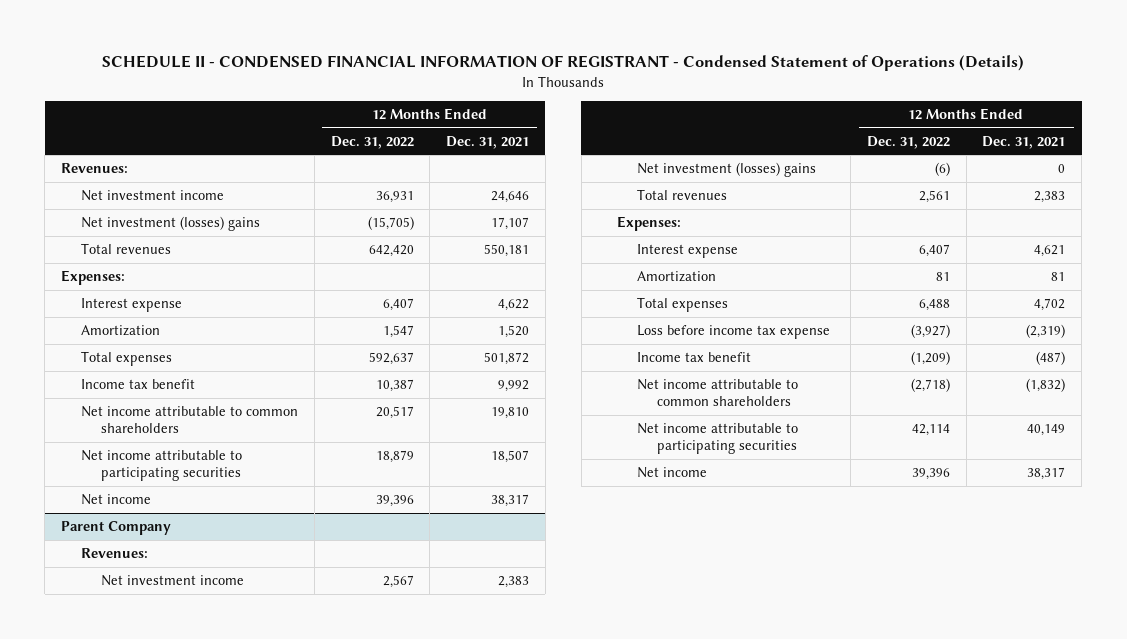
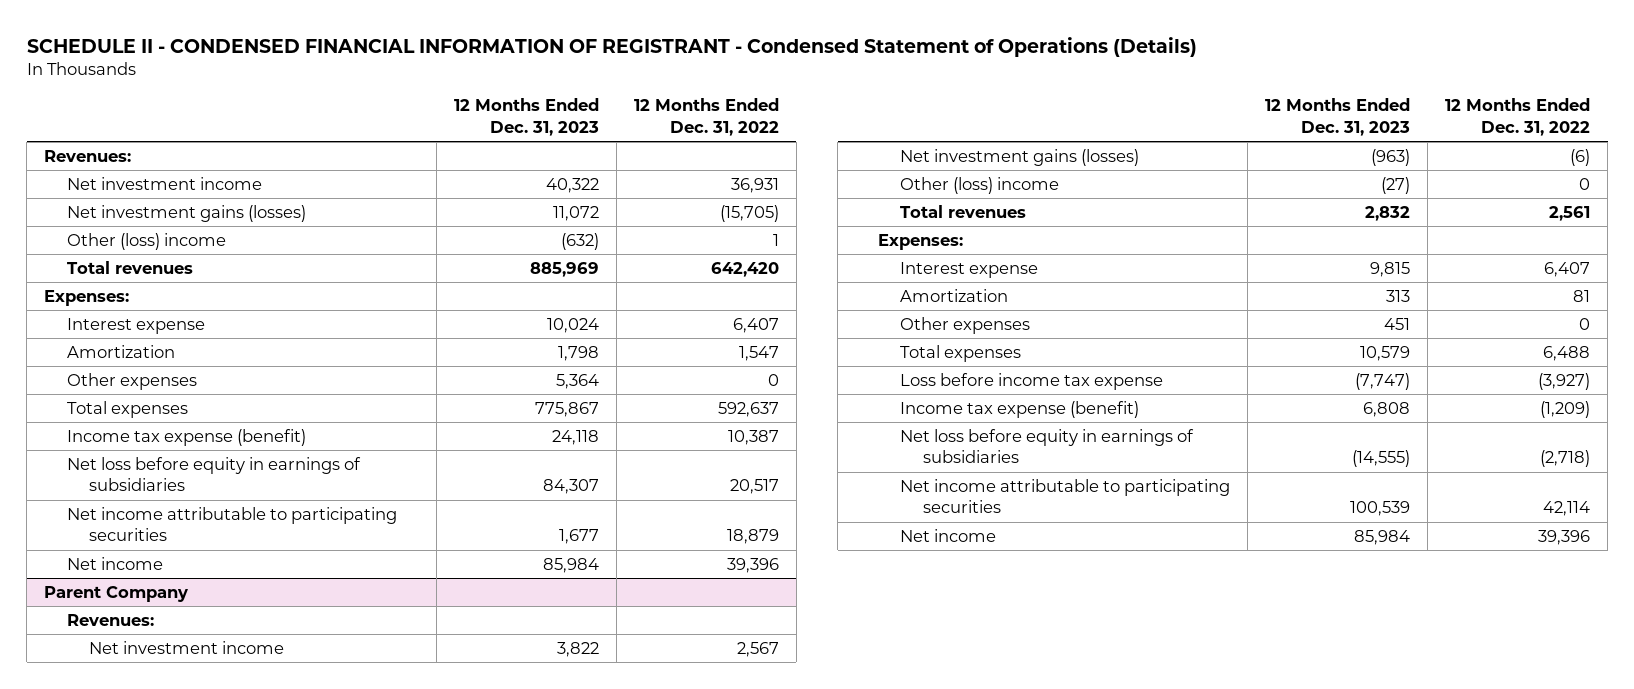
- | 12 Months Ended Dec. 31, 2022 | 12 Months Ended Dec. 31, 2021
+ | 12 Months Ended Dec. 31, 2023 | 12 Months Ended Dec. 31, 2022
- Net investment (losses) gains | (15,705) | 17,107
+ Net investment gains (losses) | 11,072 | (15,705)
+ Other (loss) income | (632) | 1
+ Other expenses | 5,364 | 0
- Income tax benefit | 10,387 | 9,992
- Net income attributable to common shareholders | 20,517 | 19,810
+ Income tax expense (benefit) | 24,118 | 10,387
+ Net loss before equity in earnings of subsidiaries | 84,307 | 20,517
@ Parent Company
- Net investment (losses) gains | (6) | 0
+ Net investment gains (losses) | (963) | (6)
+ Other (loss) income | (27) | 0
+ Other expenses | 451 | 0
- Income tax benefit | (1,209) | (487)
- Net income attributable to common shareholders | (2,718) | (1,832)
+ Income tax expense (benefit) | 6,808 | (1,209)
+ Net loss before equity in earnings of subsidiaries | (14,555) | (2,718)

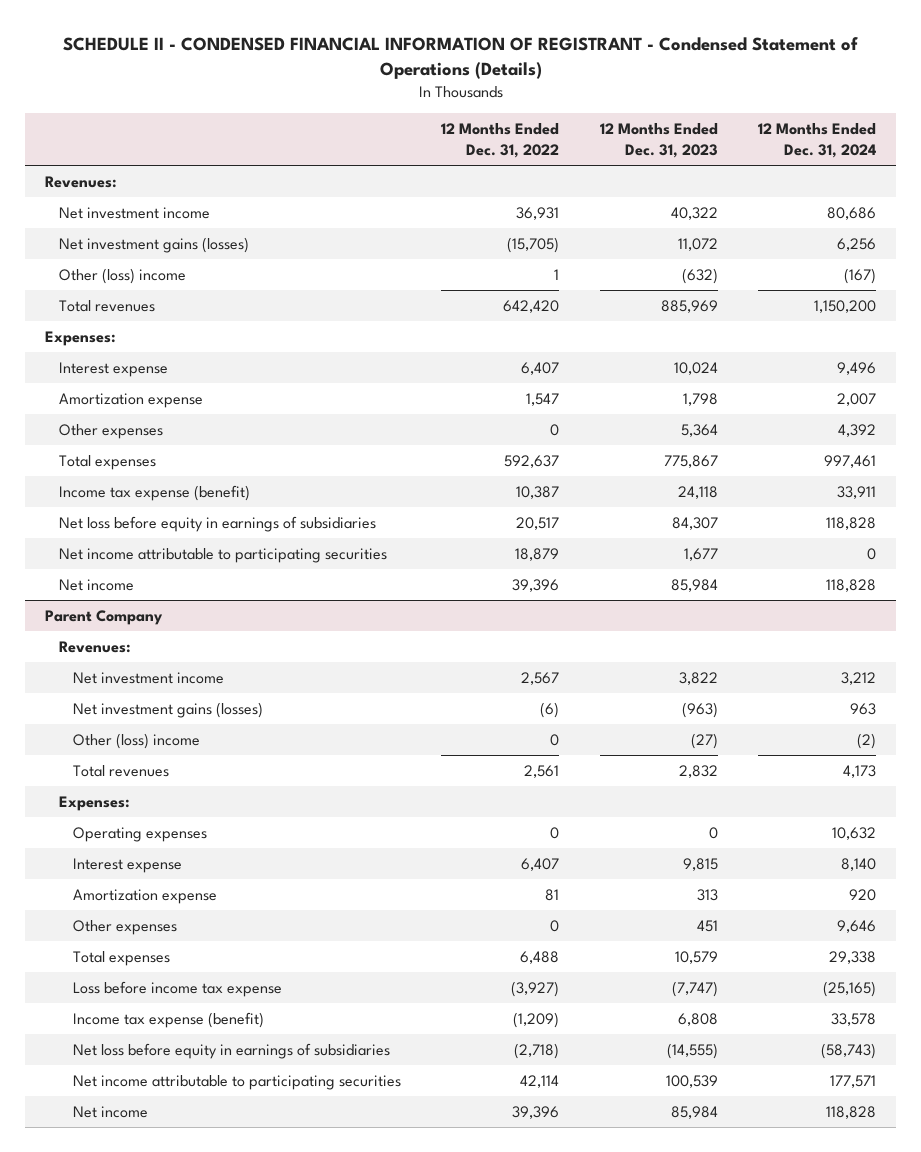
- | 12 Months Ended Dec. 31, 2023 | 12 Months Ended Dec. 31, 2022
+ | 12 Months Ended Dec. 31, 2022 | 12 Months Ended Dec. 31, 2023 | 12 Months Ended Dec. 31, 2024
- Amortization | 1,798 | 1,547
+ Amortization expense | 1,547 | 1,798 | 2,007
@ Parent Company
+ Operating expenses | 0 | 0 | 10,632
- Amortization | 313 | 81
+ Amortization expense | 81 | 313 | 920

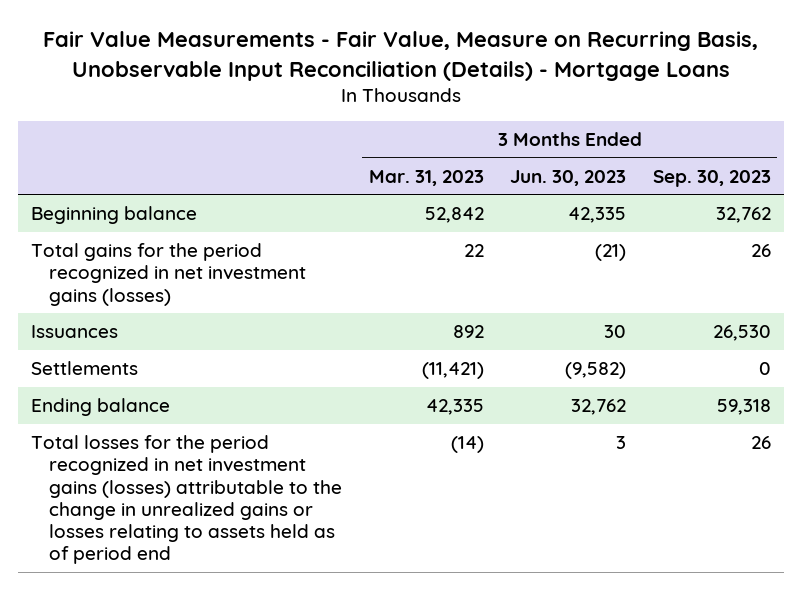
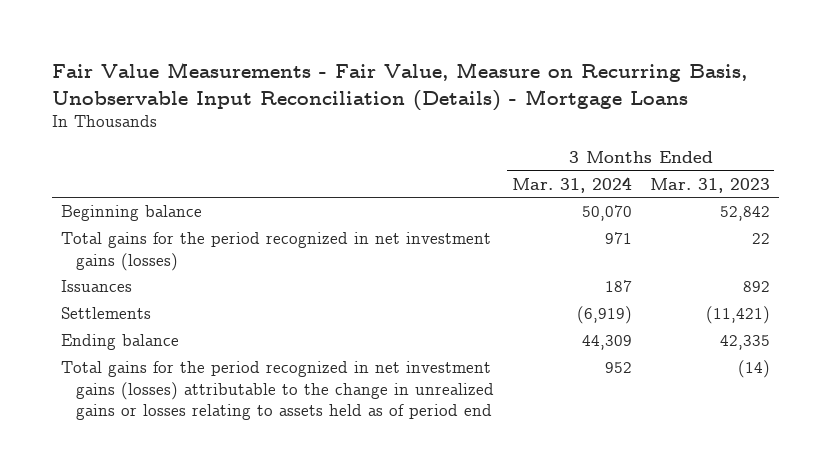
- | 3 Months Ended Mar. 31, 2023 | 3 Months Ended Jun. 30, 2023 | 3 Months Ended Sep. 30, 2023
+ | 3 Months Ended Mar. 31, 2024 | 3 Months Ended Mar. 31, 2023
- Total losses for the period recognized in net investment gains (losses) attributable to the change in unrealized gains or losses relating to assets held as of period end | (14) | 3 | 26
+ Total gains for the period recognized in net investment gains (losses) attributable to the change in unrealized gains or losses relating to assets held as of period end | 952 | (14)

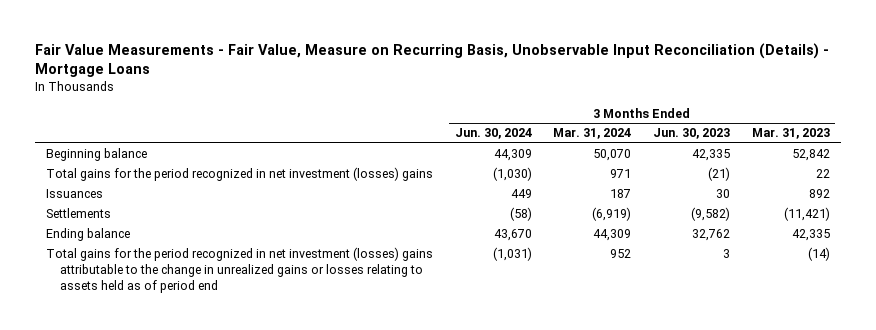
- | 3 Months Ended Mar. 31, 2024 | 3 Months Ended Mar. 31, 2023
+ | 3 Months Ended Jun. 30, 2024 | 3 Months Ended Mar. 31, 2024 | 3 Months Ended Jun. 30, 2023 | 3 Months Ended Mar. 31, 2023
- Total gains for the period recognized in net investment gains (losses) | 971 | 22
+ Total gains for the period recognized in net investment (losses) gains | (1,030) | 971 | (21) | 22
- Total gains for the period recognized in net investment gains (losses) attributable to the change in unrealized gains or losses relating to assets held as of period end | 952 | (14)
+ Total gains for the period recognized in net investment (losses) gains attributable to the change in unrealized gains or losses relating to assets held as of period end | (1,031) | 952 | 3 | (14)

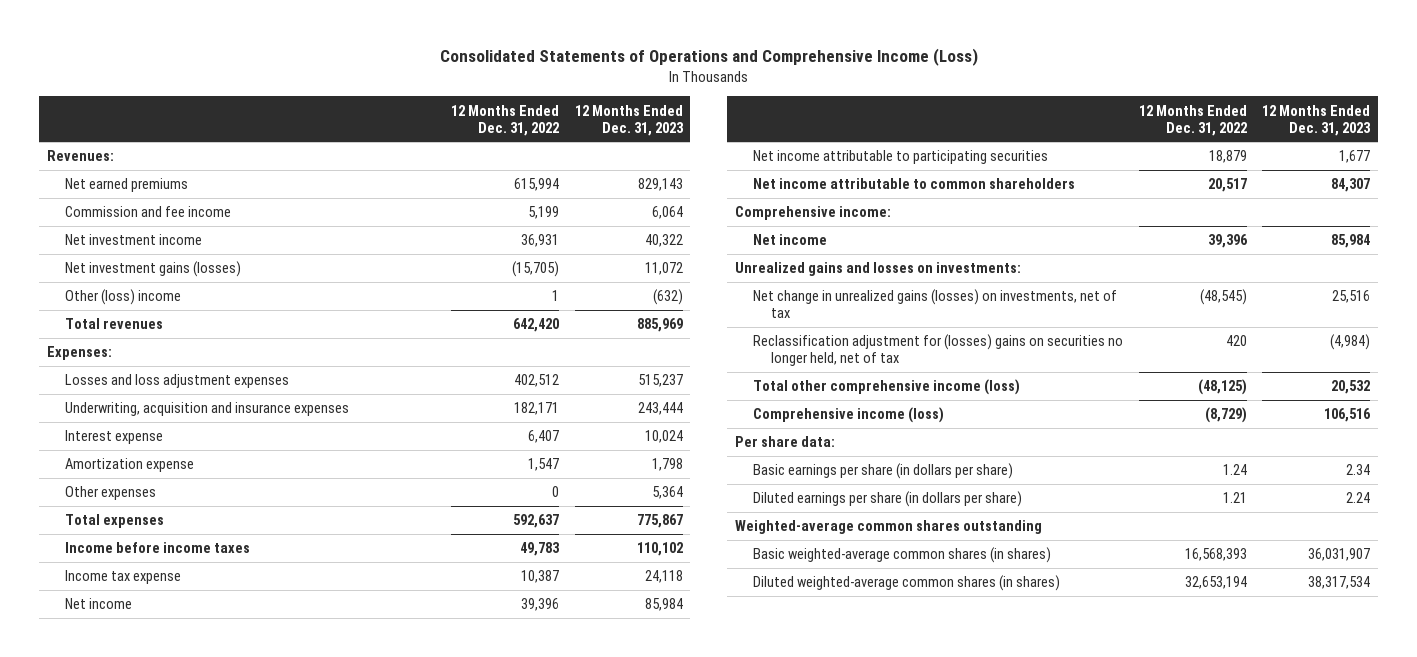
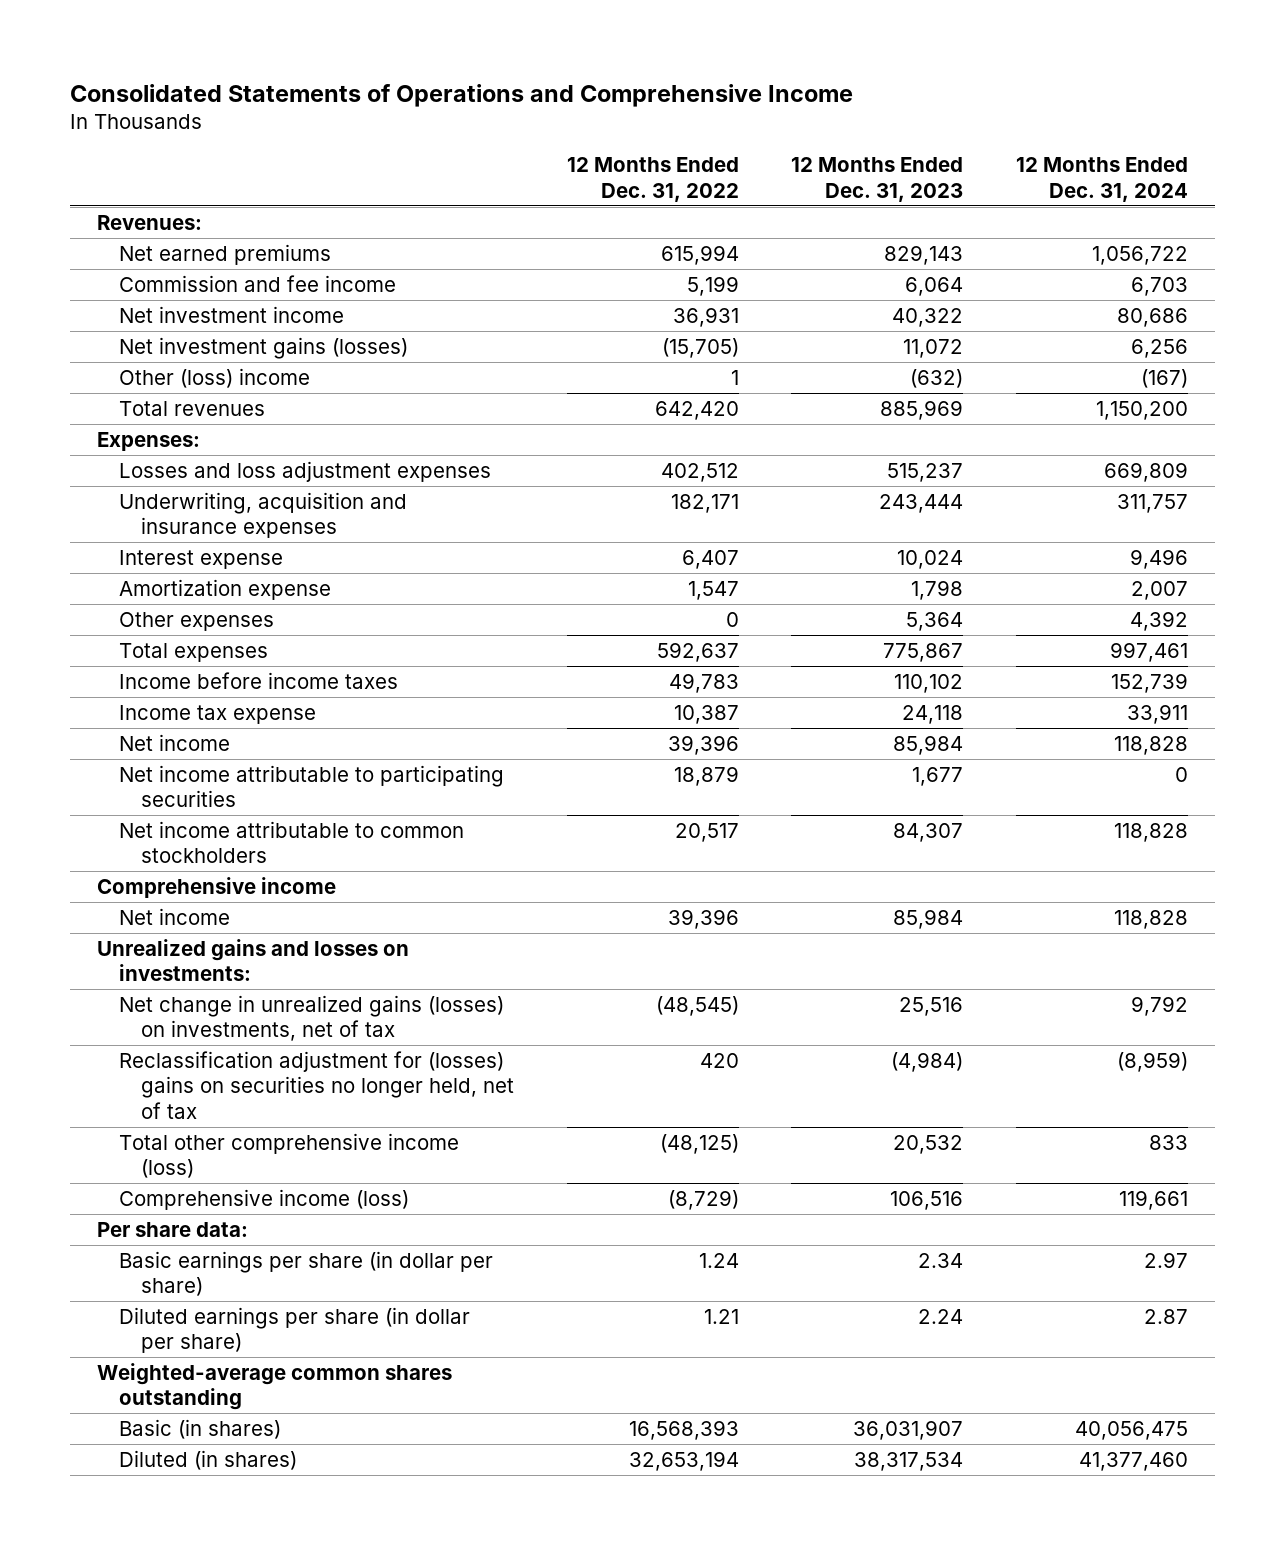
- Consolidated Statements of Operations and Comprehensive Income (Loss)
+ Consolidated Statements of Operations and Comprehensive Income
- | 12 Months Ended Dec. 31, 2022 | 12 Months Ended Dec. 31, 2023
+ | 12 Months Ended Dec. 31, 2022 | 12 Months Ended Dec. 31, 2023 | 12 Months Ended Dec. 31, 2024
- Net income attributable to common shareholders | 20,517 | 84,307
- Comprehensive income:
+ Net income attributable to common stockholders | 20,517 | 84,307 | 118,828
+ Comprehensive income
- Basic earnings per share (in dollars per share) | 1.24 | 2.34
- Diluted earnings per share (in dollars per share) | 1.21 | 2.24
+ Basic earnings per share (in dollar per share) | 1.24 | 2.34 | 2.97
+ Diluted earnings per share (in dollar per share) | 1.21 | 2.24 | 2.87
- Basic weighted-average common shares (in shares) | 16,568,393 | 36,031,907
- Diluted weighted-average common shares (in shares) | 32,653,194 | 38,317,534
+ Basic (in shares) | 16,568,393 | 36,031,907 | 40,056,475
+ Diluted (in shares) | 32,653,194 | 38,317,534 | 41,377,460

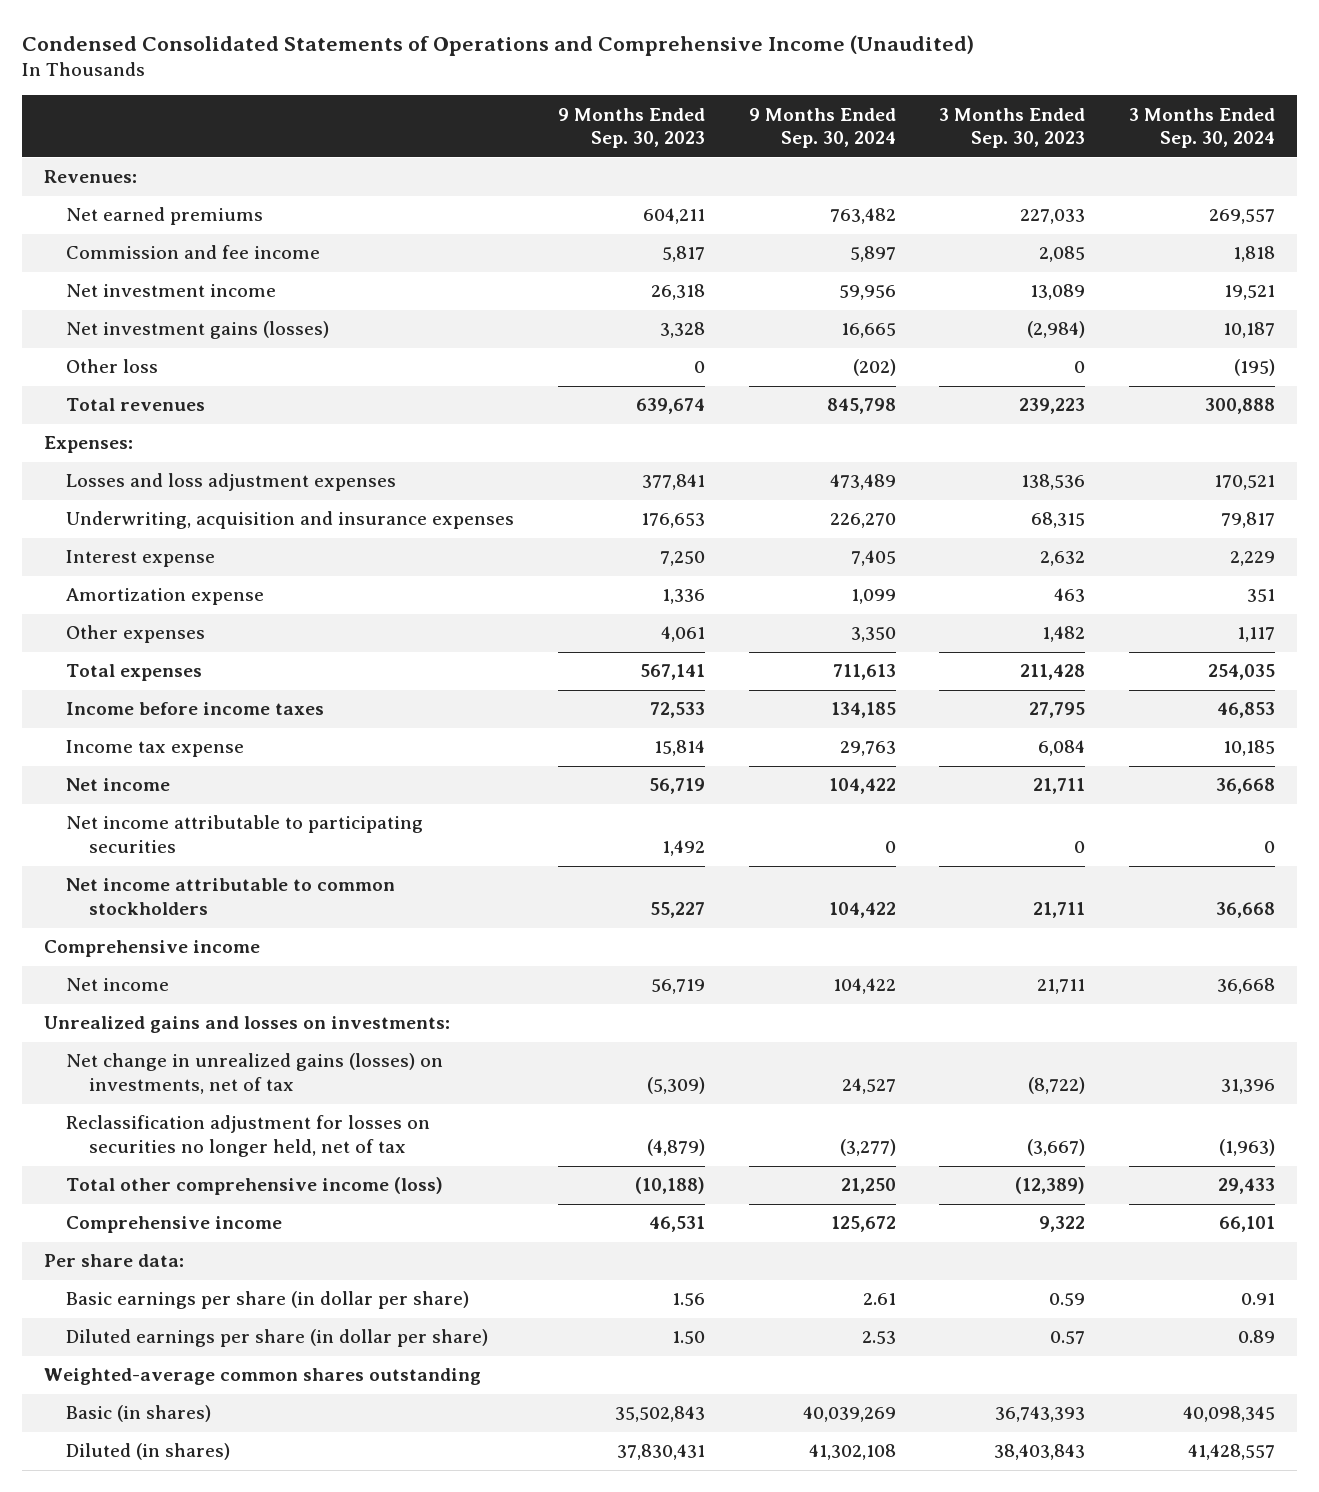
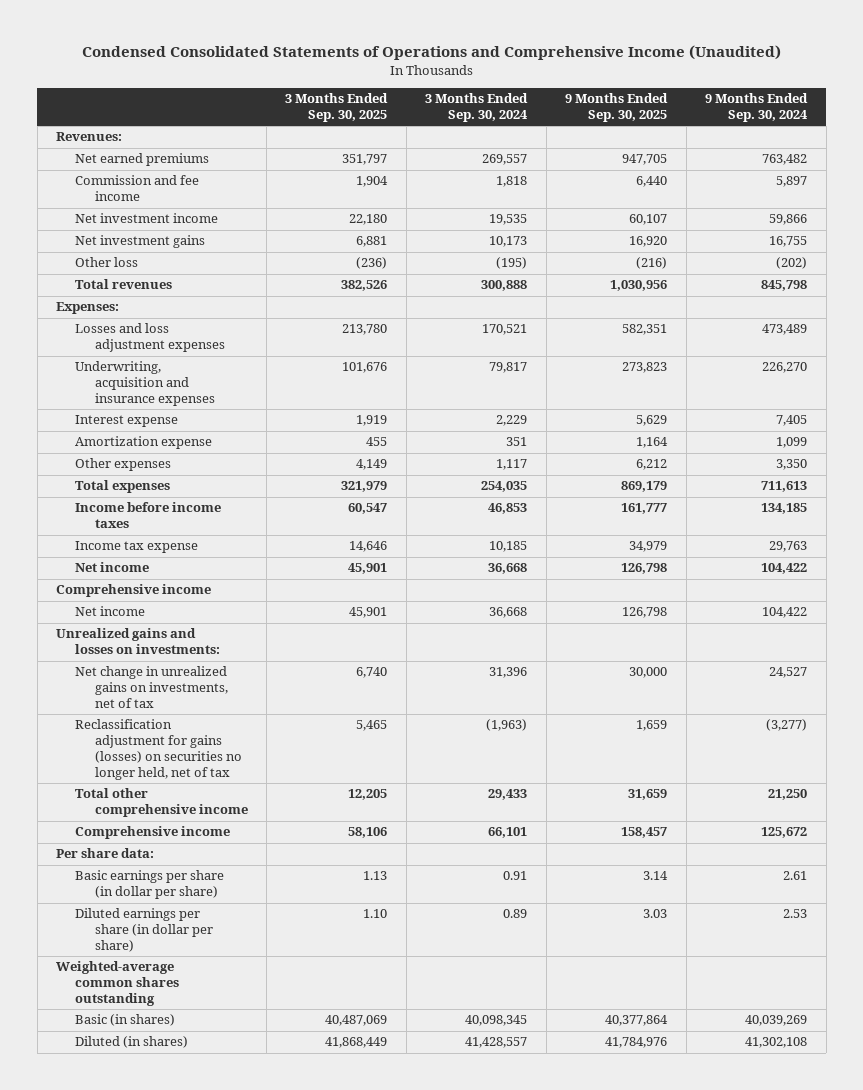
- | 9 Months Ended Sep. 30, 2023 | 9 Months Ended Sep. 30, 2024 | 3 Months Ended Sep. 30, 2023 | 3 Months Ended Sep. 30, 2024
+ | 3 Months Ended Sep. 30, 2025 | 3 Months Ended Sep. 30, 2024 | 9 Months Ended Sep. 30, 2025 | 9 Months Ended Sep. 30, 2024
- Net investment income | 26,318 | 59,956 | 13,089 | 19,521
- Net investment gains (losses) | 3,328 | 16,665 | (2,984) | 10,187
+ Net investment income | 22,180 | 19,535 | 60,107 | 59,866
+ Net investment gains | 6,881 | 10,173 | 16,920 | 16,755
- Net income attributable to participating securities | 1,492 | 0 | 0 | 0
- Net income attributable to common stockholders | 55,227 | 104,422 | 21,711 | 36,668
- Net change in unrealized gains (losses) on investments, net of tax | (5,309) | 24,527 | (8,722) | 31,396
- Reclassification adjustment for losses on securities no longer held, net of tax | (4,879) | (3,277) | (3,667) | (1,963)
- Total other comprehensive income (loss) | (10,188) | 21,250 | (12,389) | 29,433
+ Net change in unrealized gains on investments, net of tax | 6,740 | 31,396 | 30,000 | 24,527
+ Reclassification adjustment for gains (losses) on securities no longer held, net of tax | 5,465 | (1,963) | 1,659 | (3,277)
+ Total other comprehensive income | 12,205 | 29,433 | 31,659 | 21,250

